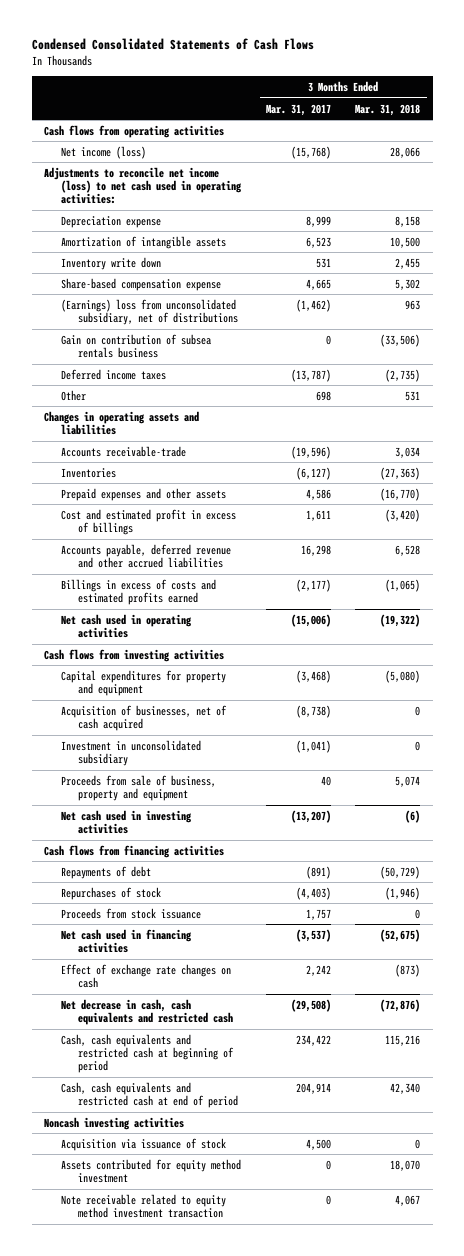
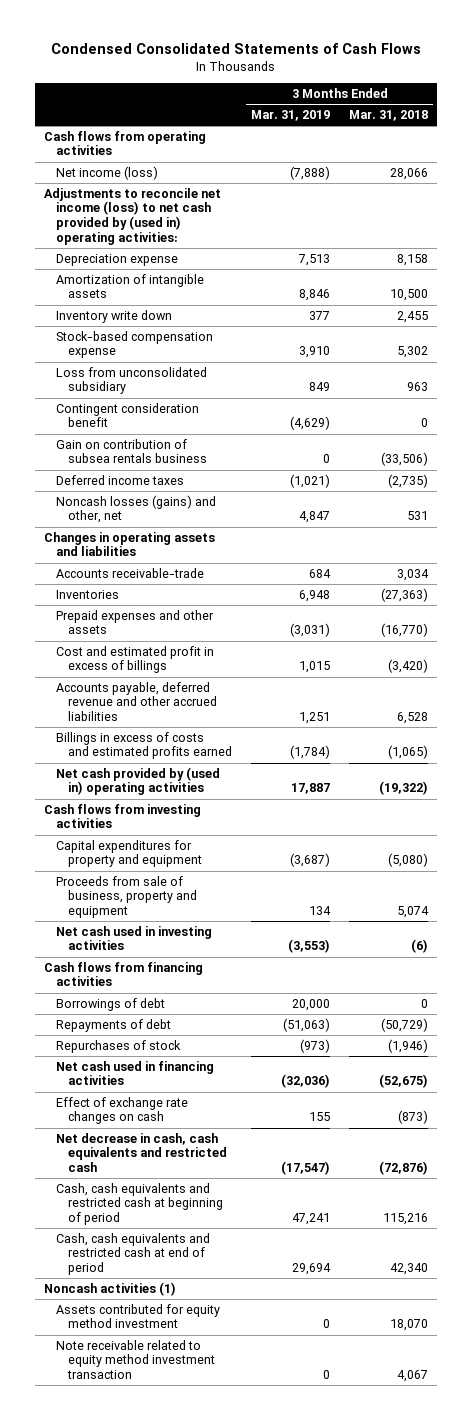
- | 3 Months Ended Mar. 31, 2017 | 3 Months Ended Mar. 31, 2018
+ | 3 Months Ended Mar. 31, 2019 | 3 Months Ended Mar. 31, 2018
- Adjustments to reconcile net income (loss) to net cash used in operating activities:
+ Adjustments to reconcile net income (loss) to net cash provided by (used in) operating activities:
- Share-based compensation expense | 4,665 | 5,302
- (Earnings) loss from unconsolidated subsidiary, net of distributions | (1,462) | 963
+ Stock-based compensation expense | 3,910 | 5,302
+ Loss from unconsolidated subsidiary | 849 | 963
+ Contingent consideration benefit | (4,629) | 0
- Other | 698 | 531
+ Noncash losses (gains) and other, net | 4,847 | 531
- Net cash used in operating activities | (15,006) | (19,322)
+ Net cash provided by (used in) operating activities | 17,887 | (19,322)
- Acquisition of businesses, net of cash acquired | (8,738) | 0
- Investment in unconsolidated subsidiary | (1,041) | 0
+ Borrowings of debt | 20,000 | 0
- Proceeds from stock issuance | 1,757 | 0
- Noncash investing activities
- Acquisition via issuance of stock | 4,500 | 0
+ Noncash activities (1)

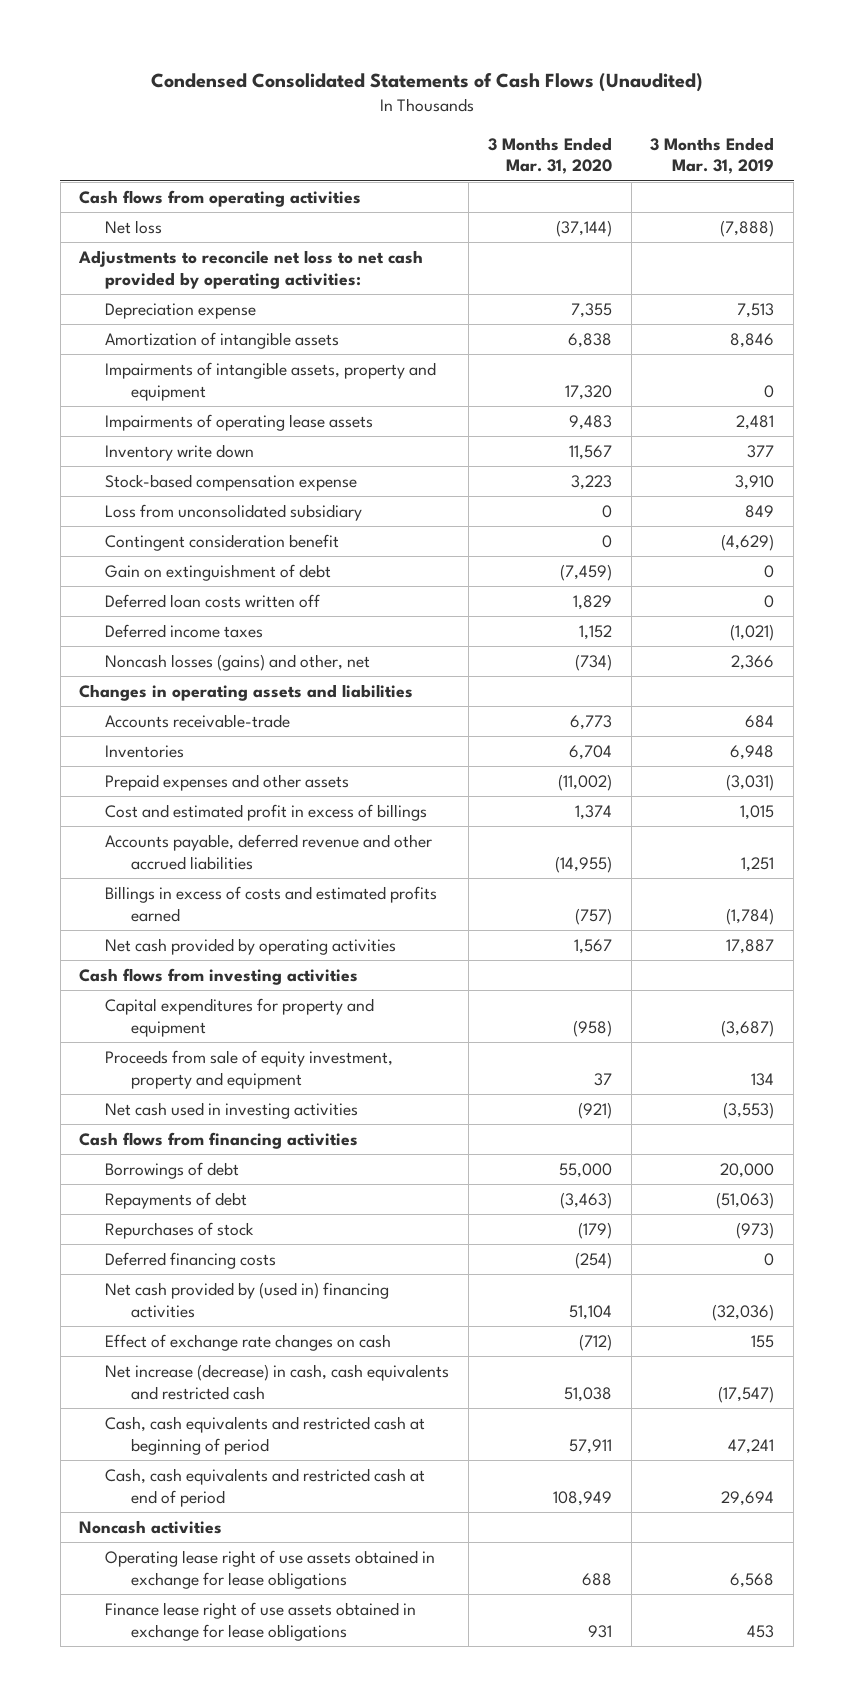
- Condensed Consolidated Statements of Cash Flows
+ Condensed Consolidated Statements of Cash Flows (Unaudited)
- | 3 Months Ended Mar. 31, 2019 | 3 Months Ended Mar. 31, 2018
+ | 3 Months Ended Mar. 31, 2020 | 3 Months Ended Mar. 31, 2019
- Net income (loss) | (7,888) | 28,066
- Adjustments to reconcile net income (loss) to net cash provided by (used in) operating activities:
+ Net loss | (37,144) | (7,888)
+ Adjustments to reconcile net loss to net cash provided by operating activities:
+ Impairments of intangible assets, property and equipment | 17,320 | 0
+ Impairments of operating lease assets | 9,483 | 2,481
- Gain on contribution of subsea rentals business | 0 | (33,506)
+ Gain on extinguishment of debt | (7,459) | 0
+ Deferred loan costs written off | 1,829 | 0
- Noncash losses (gains) and other, net | 4,847 | 531
+ Noncash losses (gains) and other, net | (734) | 2,366
- Net cash provided by (used in) operating activities | 17,887 | (19,322)
+ Net cash provided by operating activities | 1,567 | 17,887
- Proceeds from sale of business, property and equipment | 134 | 5,074
+ Proceeds from sale of equity investment, property and equipment | 37 | 134
- Net cash used in financing activities | (32,036) | (52,675)
+ Deferred financing costs | (254) | 0
+ Net cash provided by (used in) financing activities | 51,104 | (32,036)
- Net decrease in cash, cash equivalents and restricted cash | (17,547) | (72,876)
+ Net increase (decrease) in cash, cash equivalents and restricted cash | 51,038 | (17,547)
- Noncash activities (1)
- Assets contributed for equity method investment | 0 | 18,070
- Note receivable related to equity method investment transaction | 0 | 4,067
+ Noncash activities
+ Operating lease right of use assets obtained in exchange for lease obligations | 688 | 6,568
+ Finance lease right of use assets obtained in exchange for lease obligations | 931 | 453

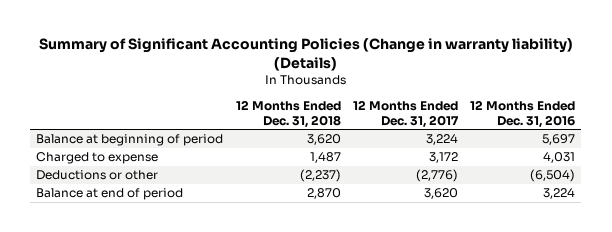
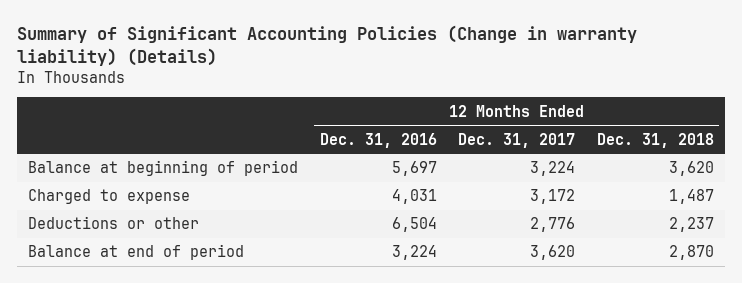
- | 12 Months Ended Dec. 31, 2018 | 12 Months Ended Dec. 31, 2017 | 12 Months Ended Dec. 31, 2016
+ | 12 Months Ended Dec. 31, 2016 | 12 Months Ended Dec. 31, 2017 | 12 Months Ended Dec. 31, 2018
- Deductions or other | (2,237) | (2,776) | (6,504)
+ Deductions or other | 6,504 | 2,776 | 2,237

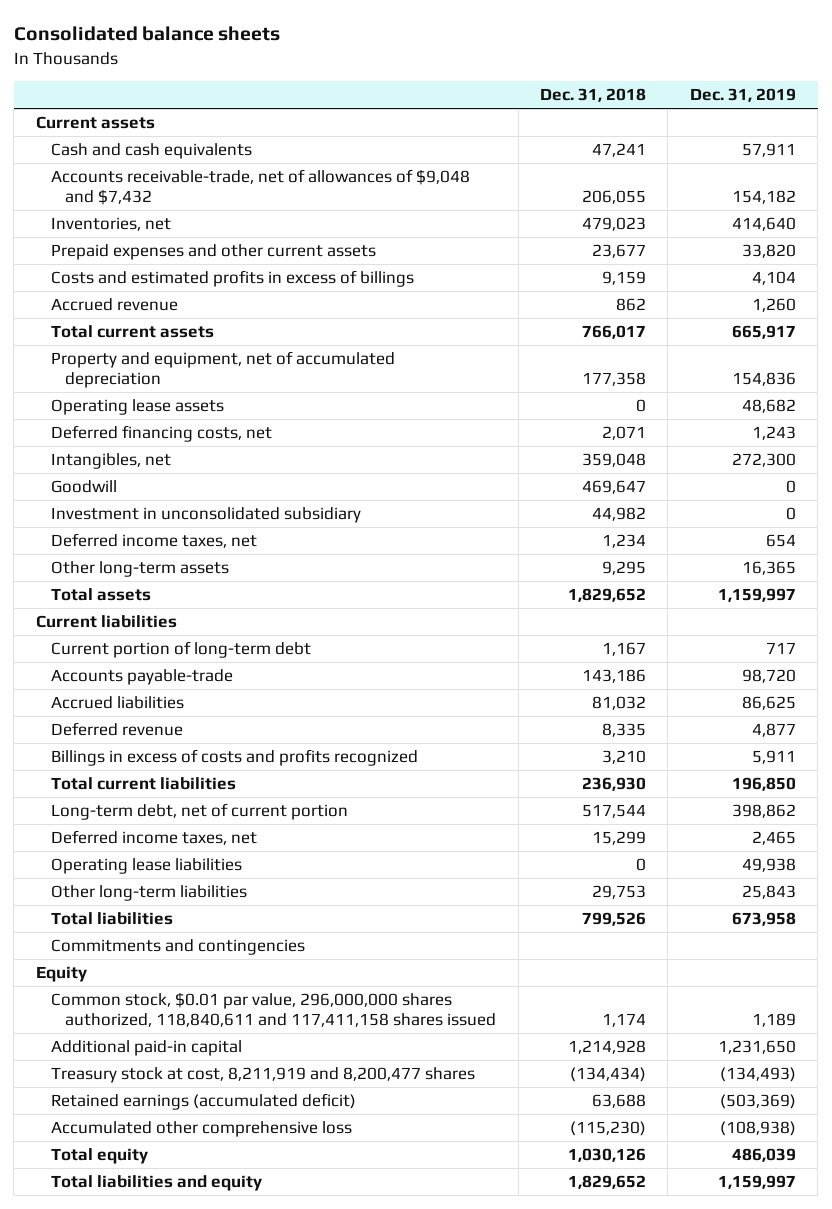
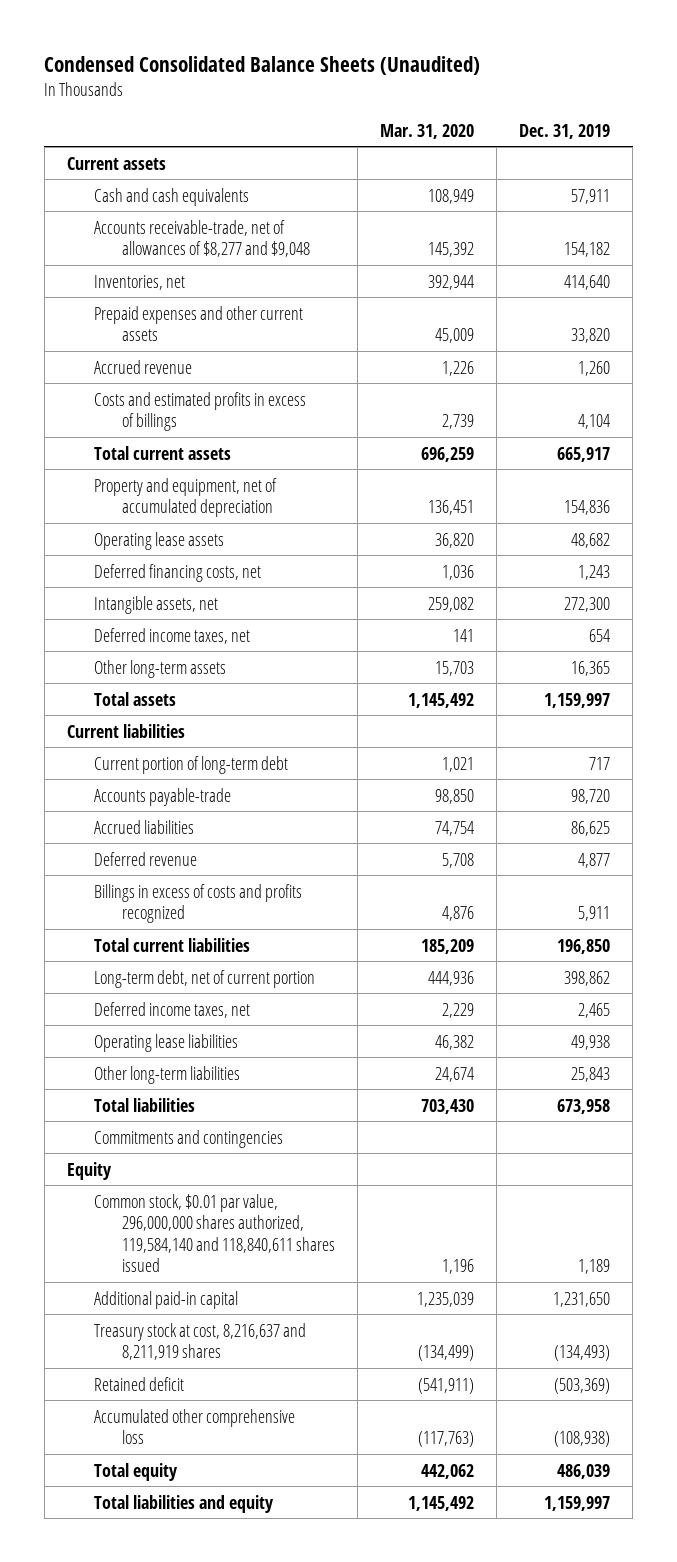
- Consolidated balance sheets
+ Condensed Consolidated Balance Sheets (Unaudited)
- | Dec. 31, 2018 | Dec. 31, 2019
+ | Mar. 31, 2020 | Dec. 31, 2019
- Accounts receivable-trade, net of allowances of $9,048 and $7,432 | 206,055 | 154,182
+ Accounts receivable-trade, net of allowances of $8,277 and $9,048 | 145,392 | 154,182
moved down: Costs and estimated profits in excess of billings | 2,739 | 4,104
- Intangibles, net | 359,048 | 272,300
- Goodwill | 469,647 | 0
- Investment in unconsolidated subsidiary | 44,982 | 0
+ Intangible assets, net | 259,082 | 272,300
- Common stock, $0.01 par value, 296,000,000 shares authorized, 118,840,611 and 117,411,158 shares issued | 1,174 | 1,189
+ Common stock, $0.01 par value, 296,000,000 shares authorized, 119,584,140 and 118,840,611 shares issued | 1,196 | 1,189
- Treasury stock at cost, 8,211,919 and 8,200,477 shares | (134,434) | (134,493)
- Retained earnings (accumulated deficit) | 63,688 | (503,369)
+ Treasury stock at cost, 8,216,637 and 8,211,919 shares | (134,499) | (134,493)
+ Retained deficit | (541,911) | (503,369)

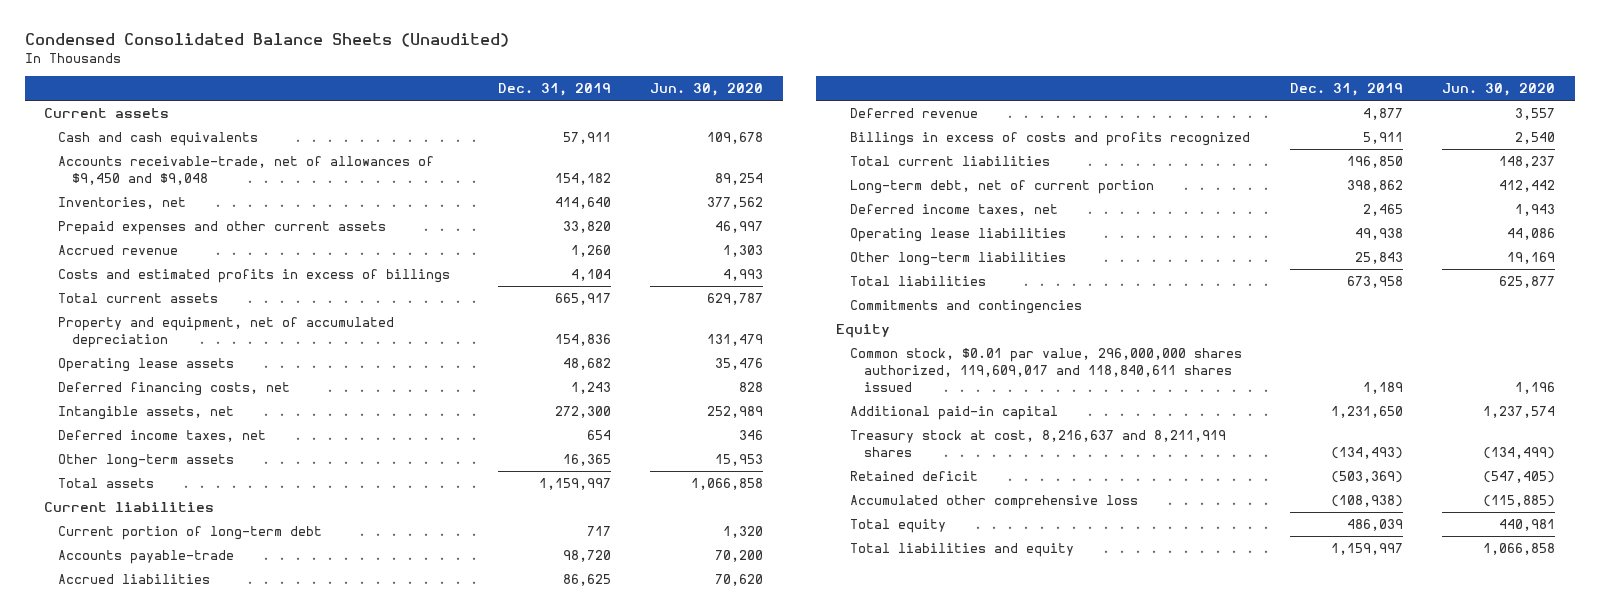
- | Mar. 31, 2020 | Dec. 31, 2019
+ | Dec. 31, 2019 | Jun. 30, 2020
- Accounts receivable-trade, net of allowances of $8,277 and $9,048 | 145,392 | 154,182
+ Accounts receivable-trade, net of allowances of $9,450 and $9,048 | 154,182 | 89,254
- Common stock, $0.01 par value, 296,000,000 shares authorized, 119,584,140 and 118,840,611 shares issued | 1,196 | 1,189
+ Common stock, $0.01 par value, 296,000,000 shares authorized, 119,609,017 and 118,840,611 shares issued | 1,189 | 1,196

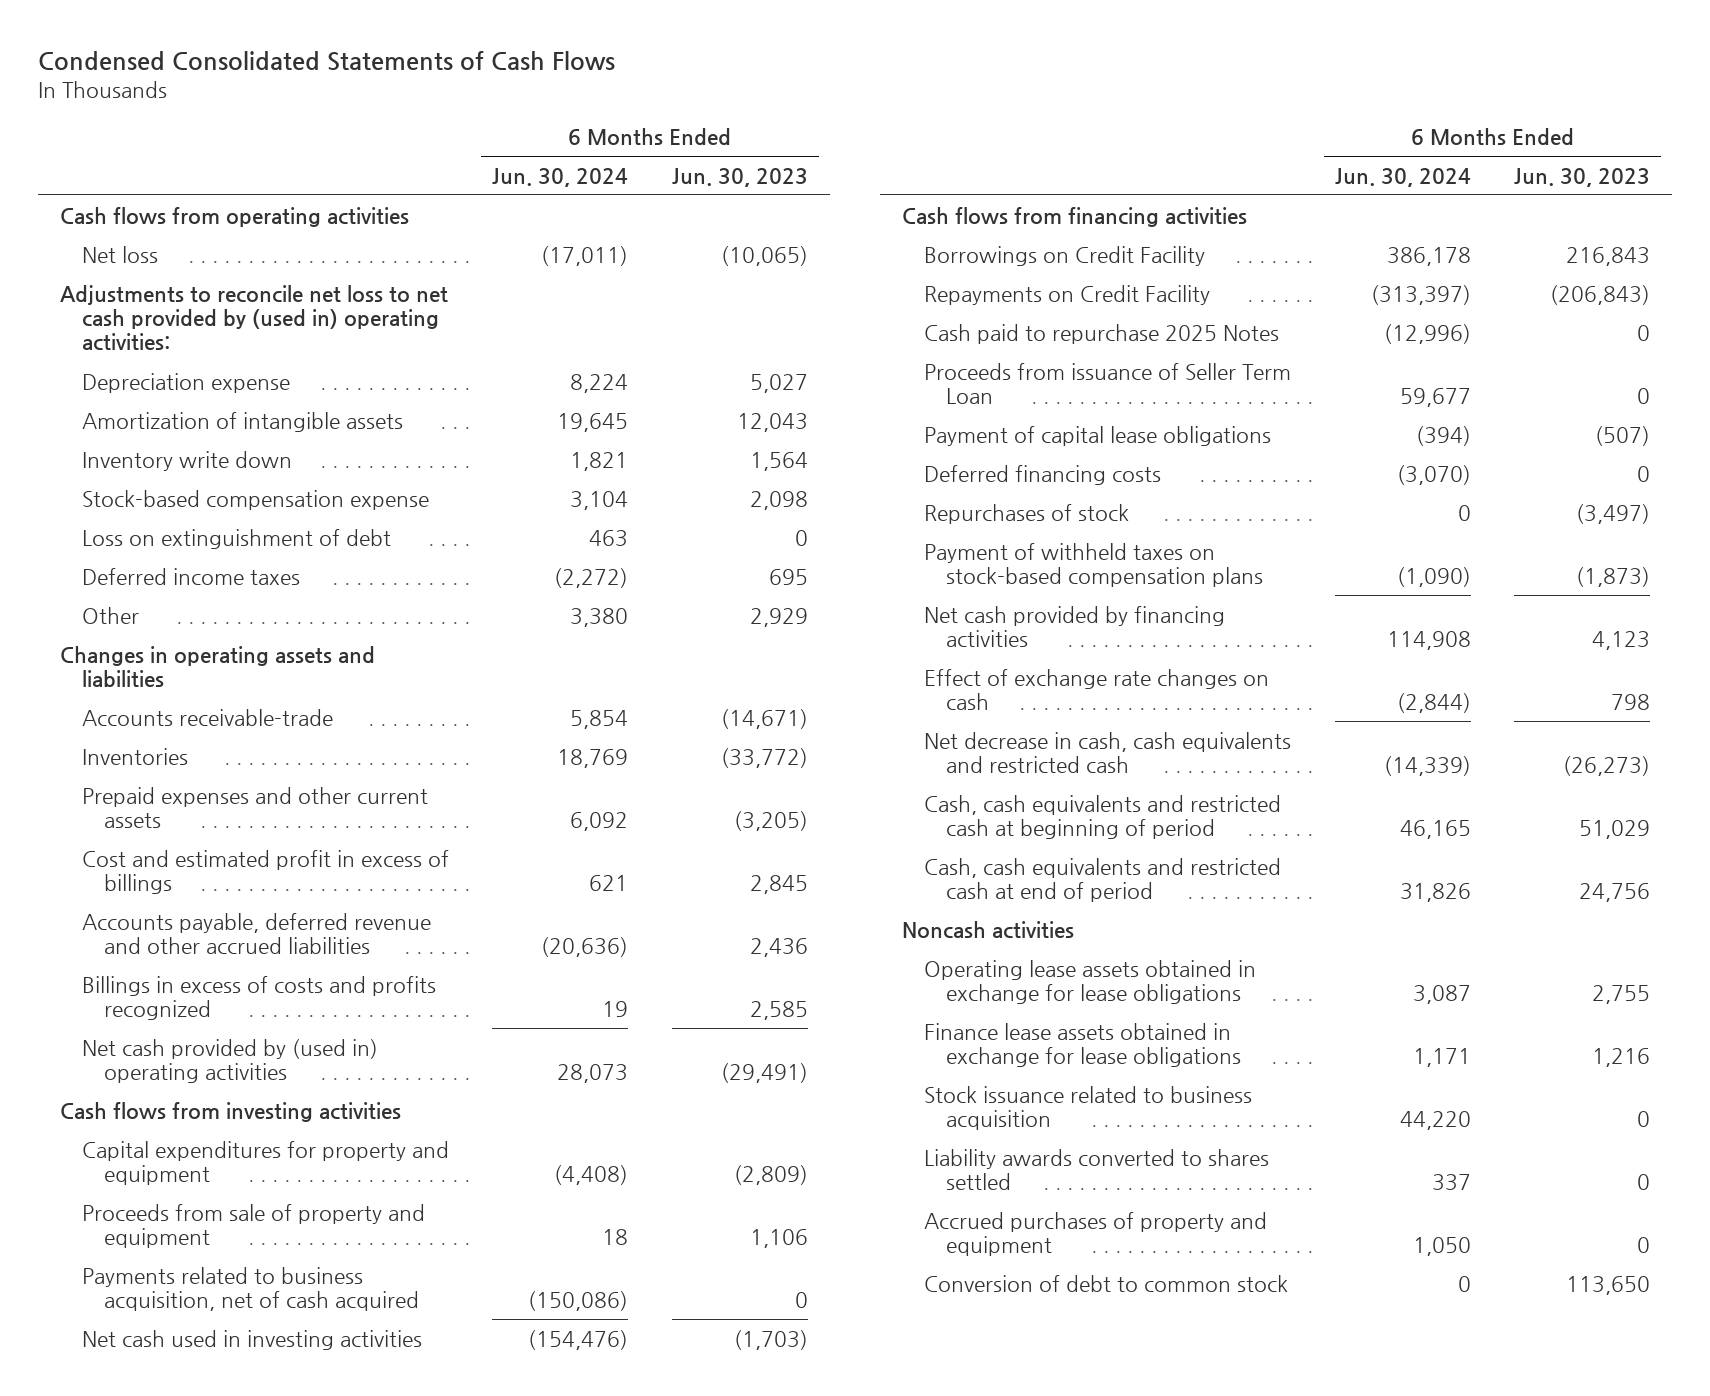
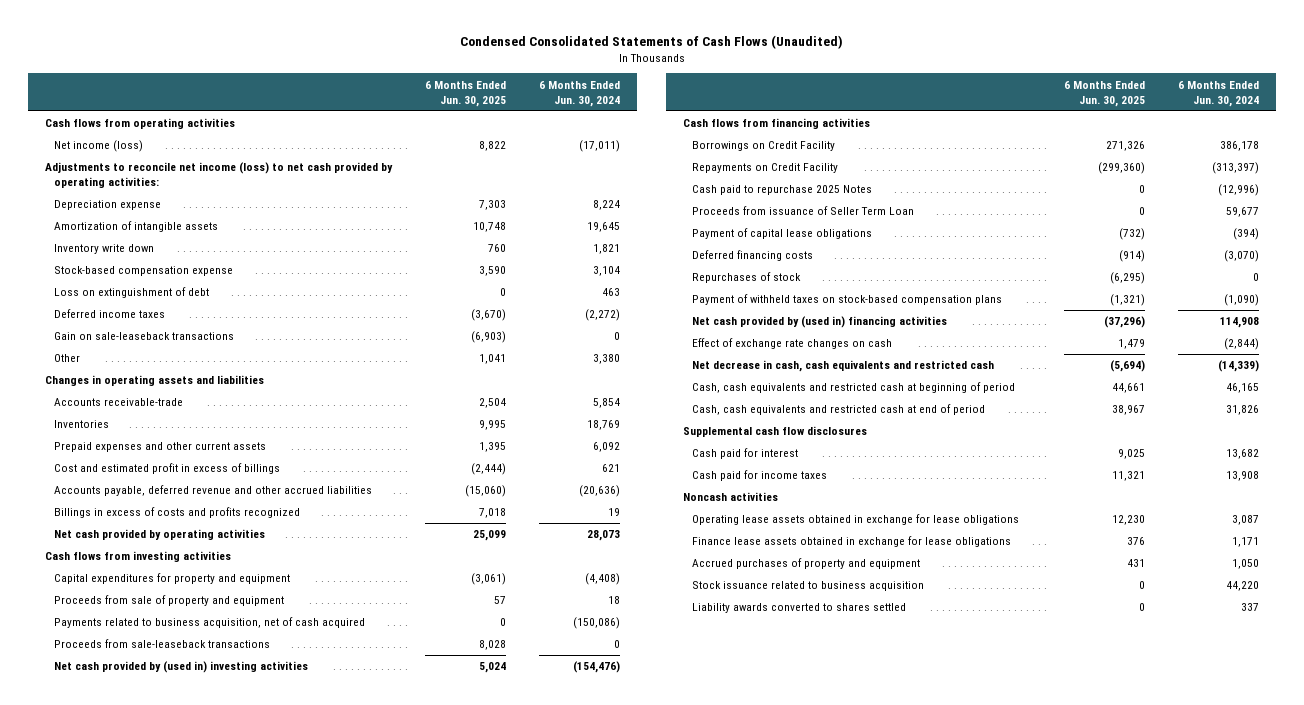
- Condensed Consolidated Statements of Cash Flows
+ Condensed Consolidated Statements of Cash Flows (Unaudited)
- | 6 Months Ended Jun. 30, 2024 | 6 Months Ended Jun. 30, 2023
+ | 6 Months Ended Jun. 30, 2025 | 6 Months Ended Jun. 30, 2024
- Net loss | (17,011) | (10,065)
- Adjustments to reconcile net loss to net cash provided by (used in) operating activities:
+ Net income (loss) | 8,822 | (17,011)
+ Adjustments to reconcile net income (loss) to net cash provided by operating activities:
+ Gain on sale-leaseback transactions | (6,903) | 0
- Net cash provided by (used in) operating activities | 28,073 | (29,491)
+ Net cash provided by operating activities | 25,099 | 28,073
- Net cash used in investing activities | (154,476) | (1,703)
+ Proceeds from sale-leaseback transactions | 8,028 | 0
+ Net cash provided by (used in) investing activities | 5,024 | (154,476)
- Net cash provided by financing activities | 114,908 | 4,123
+ Net cash provided by (used in) financing activities | (37,296) | 114,908
+ Supplemental cash flow disclosures
+ Cash paid for interest | 9,025 | 13,682
+ Cash paid for income taxes | 11,321 | 13,908
moved up: Accrued purchases of property and equipment | 431 | 1,050
- Conversion of debt to common stock | 0 | 113,650

